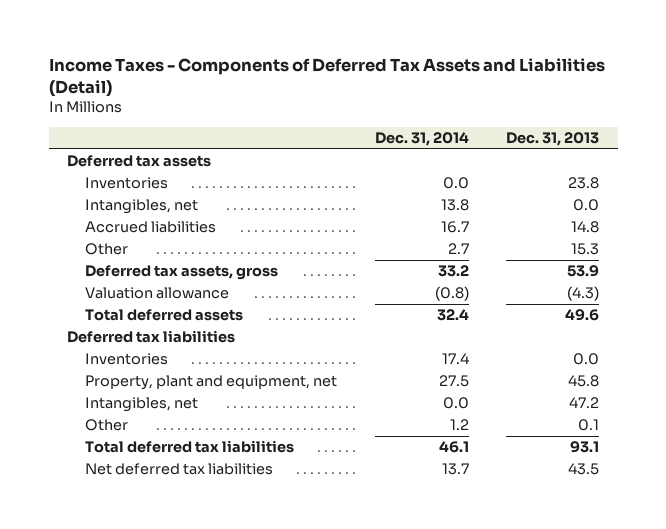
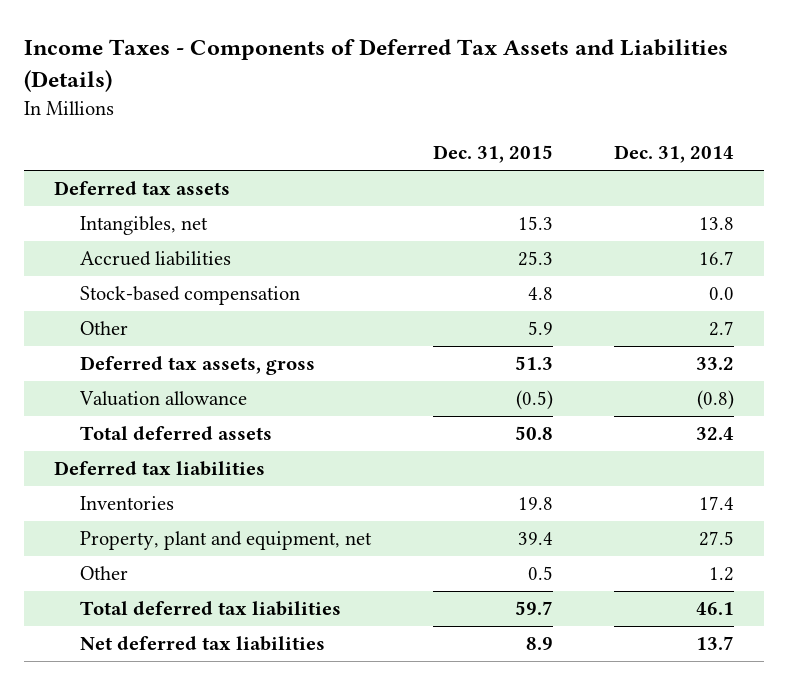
- Income Taxes - Components of Deferred Tax Assets and Liabilities (Detail)
+ Income Taxes - Components of Deferred Tax Assets and Liabilities (Details)
- | Dec. 31, 2014 | Dec. 31, 2013
+ | Dec. 31, 2015 | Dec. 31, 2014
- Inventories | 0.0 | 23.8
+ Stock-based compensation | 4.8 | 0.0
- Intangibles, net | 0.0 | 47.2

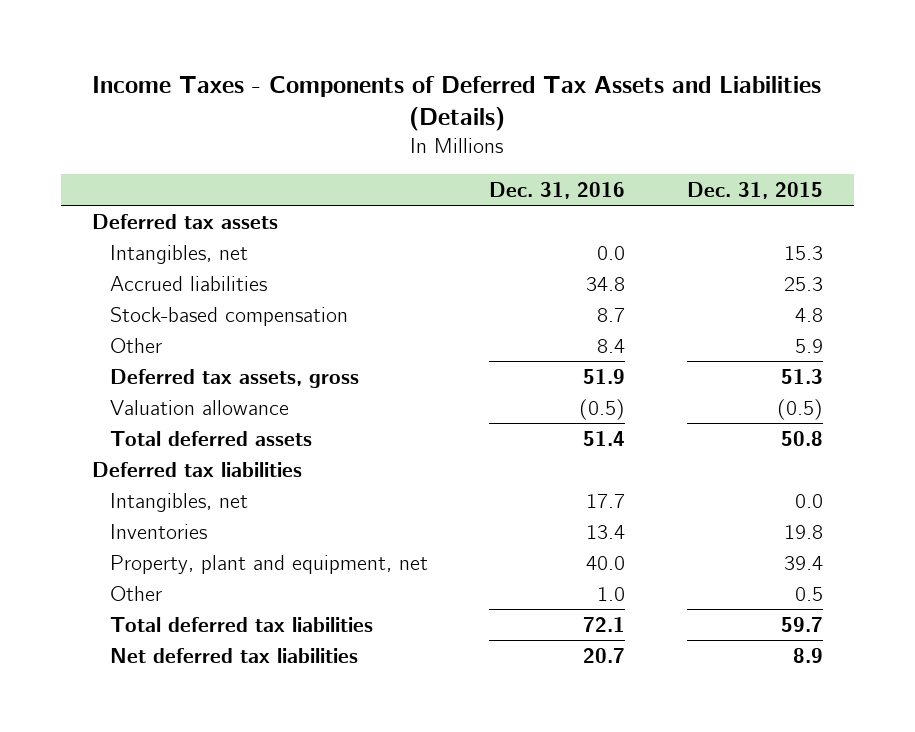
- | Dec. 31, 2015 | Dec. 31, 2014
+ | Dec. 31, 2016 | Dec. 31, 2015
+ Intangibles, net | 17.7 | 0.0

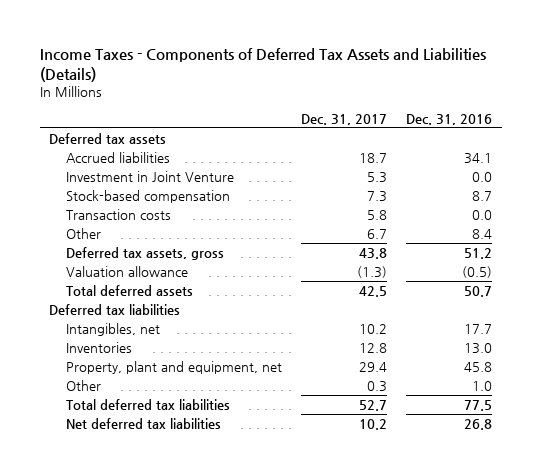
- | Dec. 31, 2016 | Dec. 31, 2015
+ | Dec. 31, 2017 | Dec. 31, 2016
- Intangibles, net | 0.0 | 15.3
- Accrued liabilities | 34.8 | 25.3
+ Accrued liabilities | 18.7 | 34.1
+ Investment in Joint Venture | 5.3 | 0.0
+ Transaction costs | 5.8 | 0.0
- Deferred tax assets, gross | 51.9 | 51.3
+ Deferred tax assets, gross | 43.8 | 51.2
- Total deferred assets | 51.4 | 50.8
+ Total deferred assets | 42.5 | 50.7
- Inventories | 13.4 | 19.8
- Property, plant and equipment, net | 40.0 | 39.4
+ Inventories | 12.8 | 13.0
+ Property, plant and equipment, net | 29.4 | 45.8
- Total deferred tax liabilities | 72.1 | 59.7
- Net deferred tax liabilities | 20.7 | 8.9
+ Total deferred tax liabilities | 52.7 | 77.5
+ Net deferred tax liabilities | 10.2 | 26.8

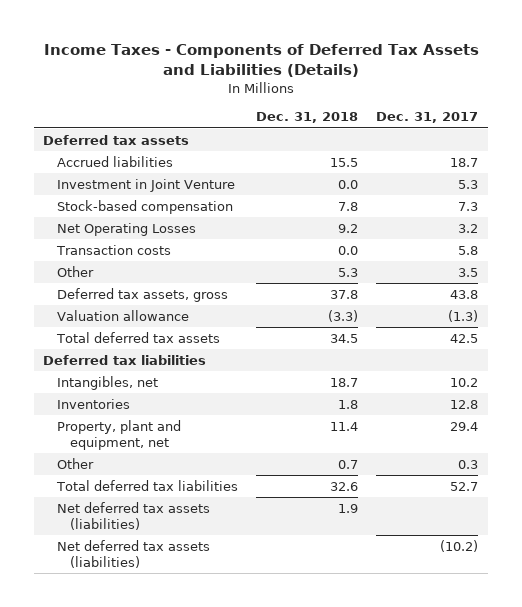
- | Dec. 31, 2017 | Dec. 31, 2016
+ | Dec. 31, 2018 | Dec. 31, 2017
+ Net Operating Losses | 9.2 | 3.2
- Other | 6.7 | 8.4
+ Other | 5.3 | 3.5
- Total deferred assets | 42.5 | 50.7
+ Total deferred tax assets | 34.5 | 42.5
- Net deferred tax liabilities | 10.2 | 26.8
+ Net deferred tax assets (liabilities) | 1.9 |
+ Net deferred tax assets (liabilities) | | (10.2)

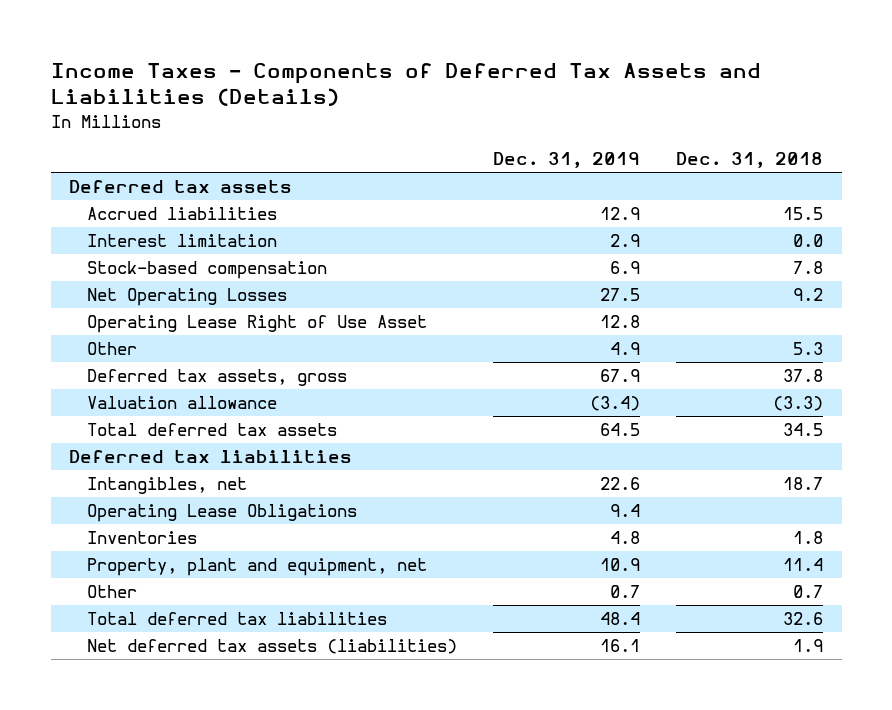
- | Dec. 31, 2018 | Dec. 31, 2017
+ | Dec. 31, 2019 | Dec. 31, 2018
- Investment in Joint Venture | 0.0 | 5.3
+ Interest limitation | 2.9 | 0.0
- Transaction costs | 0.0 | 5.8
+ Operating Lease Right of Use Asset | 12.8 |
+ Operating Lease Obligations | 9.4 |
- Net deferred tax assets (liabilities) | | (10.2)

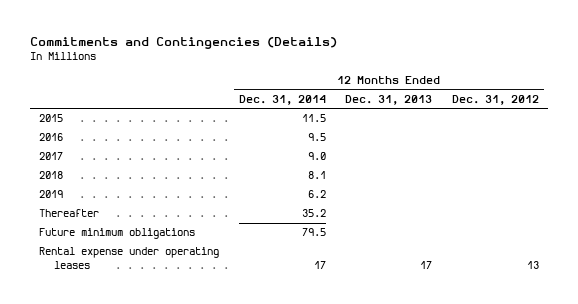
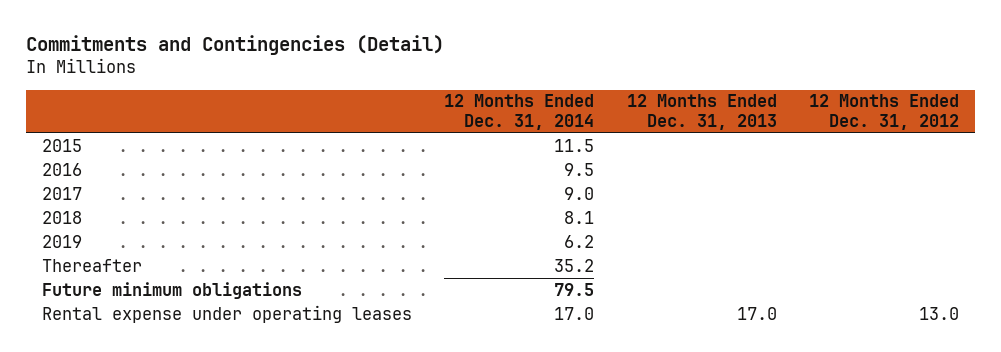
- Commitments and Contingencies (Details)
+ Commitments and Contingencies (Detail)
- Rental expense under operating leases | 17 | 17 | 13
+ Rental expense under operating leases | 17.0 | 17.0 | 13.0

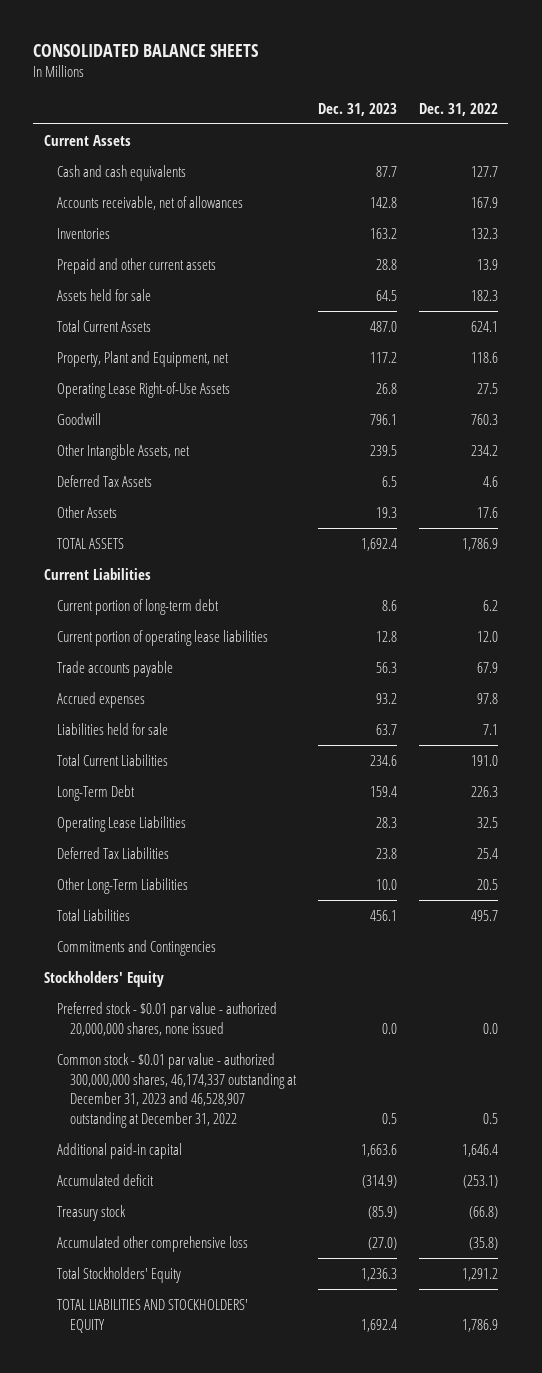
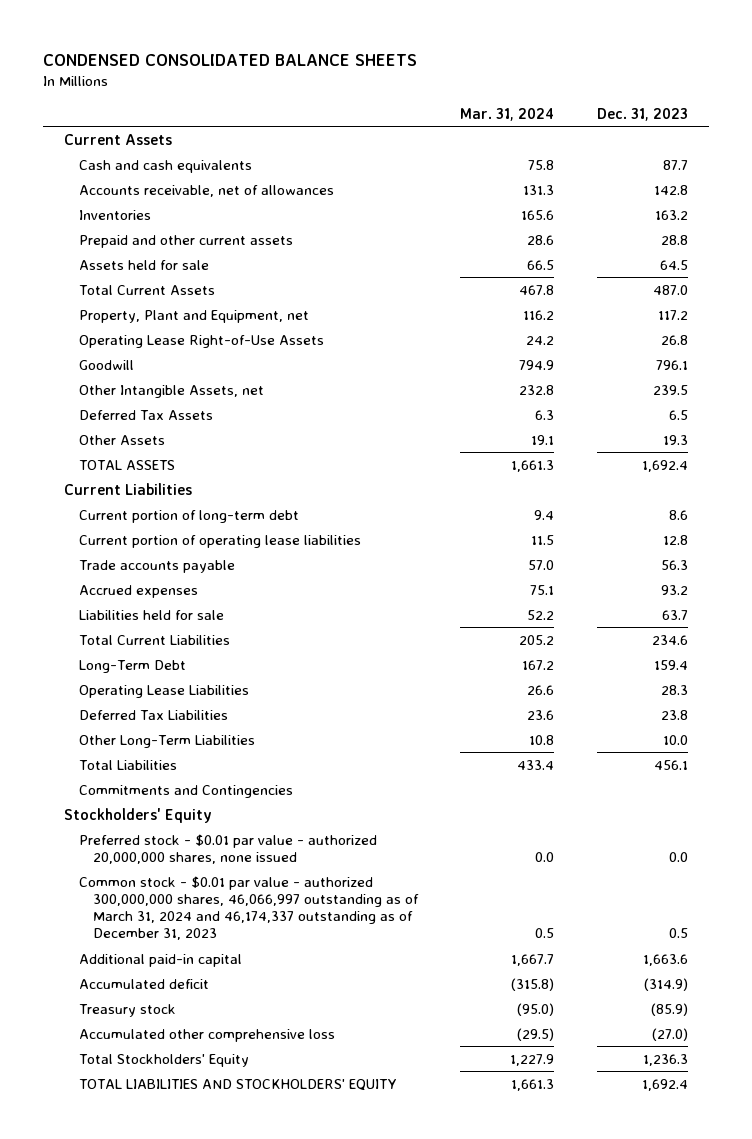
- CONSOLIDATED BALANCE SHEETS
+ CONDENSED CONSOLIDATED BALANCE SHEETS
- | Dec. 31, 2023 | Dec. 31, 2022
+ | Mar. 31, 2024 | Dec. 31, 2023
- Common stock - $0.01 par value - authorized 300,000,000 shares, 46,174,337 outstanding at December 31, 2023 and 46,528,907 outstanding at December 31, 2022 | 0.5 | 0.5
+ Common stock - $0.01 par value - authorized 300,000,000 shares, 46,066,997 outstanding as of March 31, 2024 and 46,174,337 outstanding as of December 31, 2023 | 0.5 | 0.5

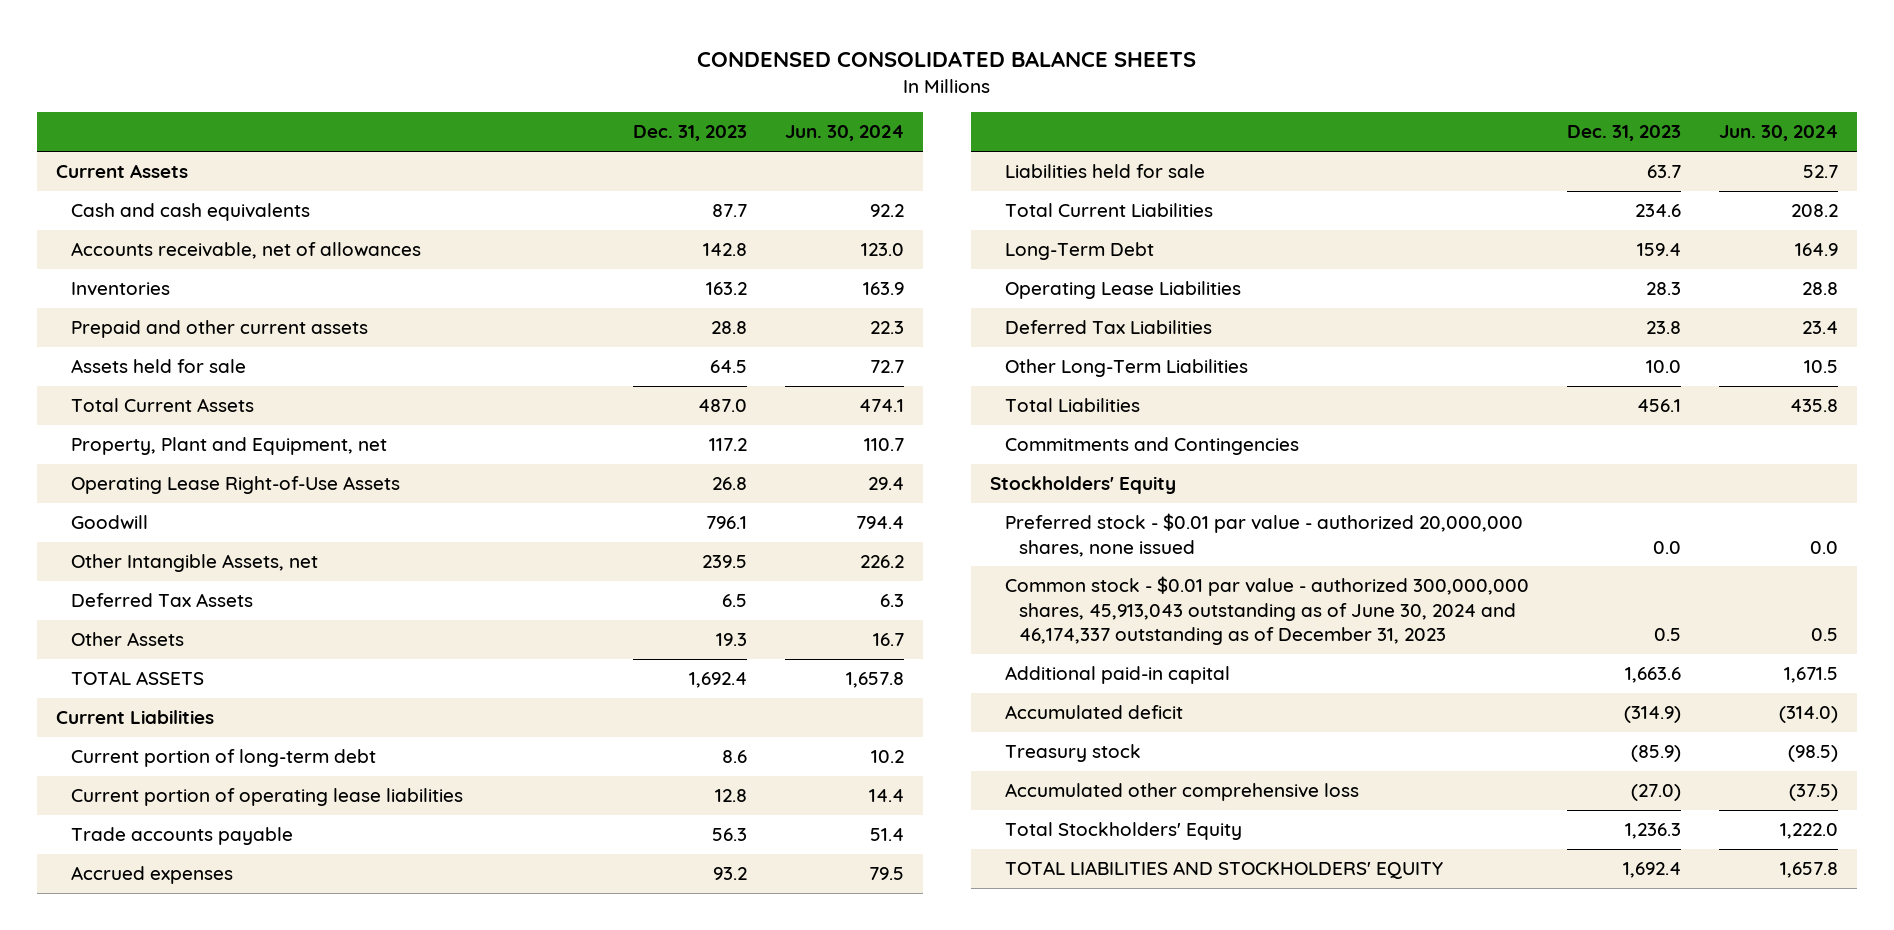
- | Mar. 31, 2024 | Dec. 31, 2023
+ | Dec. 31, 2023 | Jun. 30, 2024
- Common stock - $0.01 par value - authorized 300,000,000 shares, 46,066,997 outstanding as of March 31, 2024 and 46,174,337 outstanding as of December 31, 2023 | 0.5 | 0.5
+ Common stock - $0.01 par value - authorized 300,000,000 shares, 45,913,043 outstanding as of June 30, 2024 and 46,174,337 outstanding as of December 31, 2023 | 0.5 | 0.5

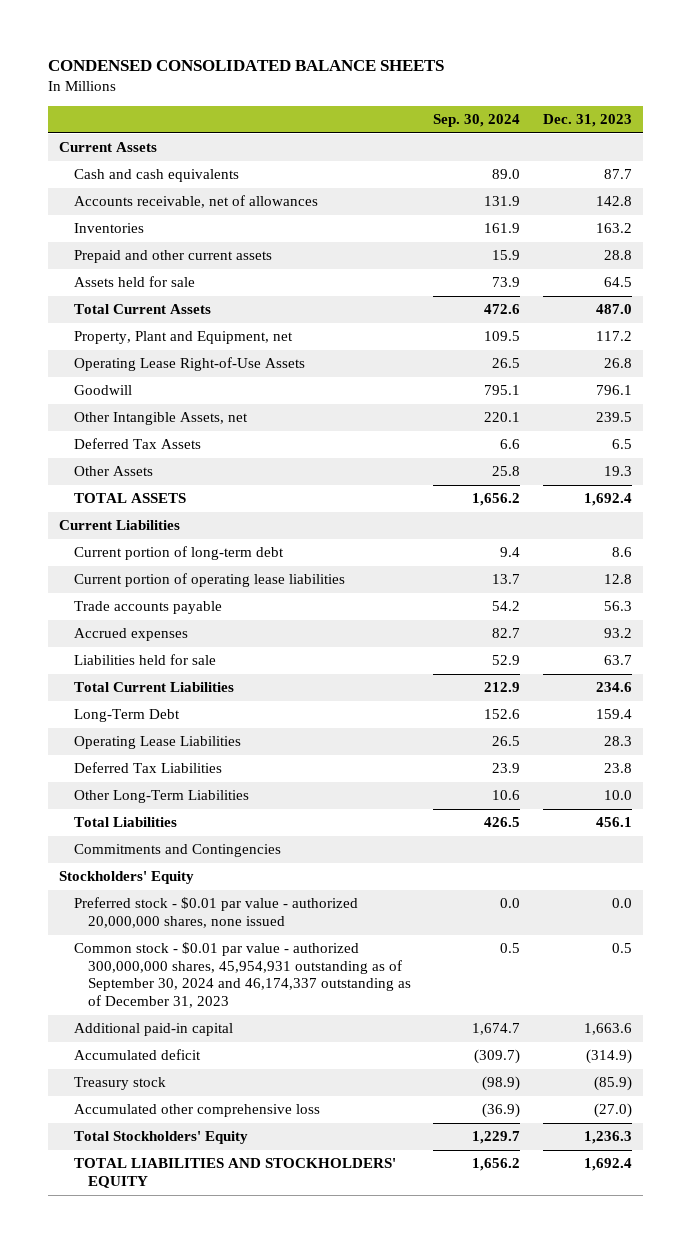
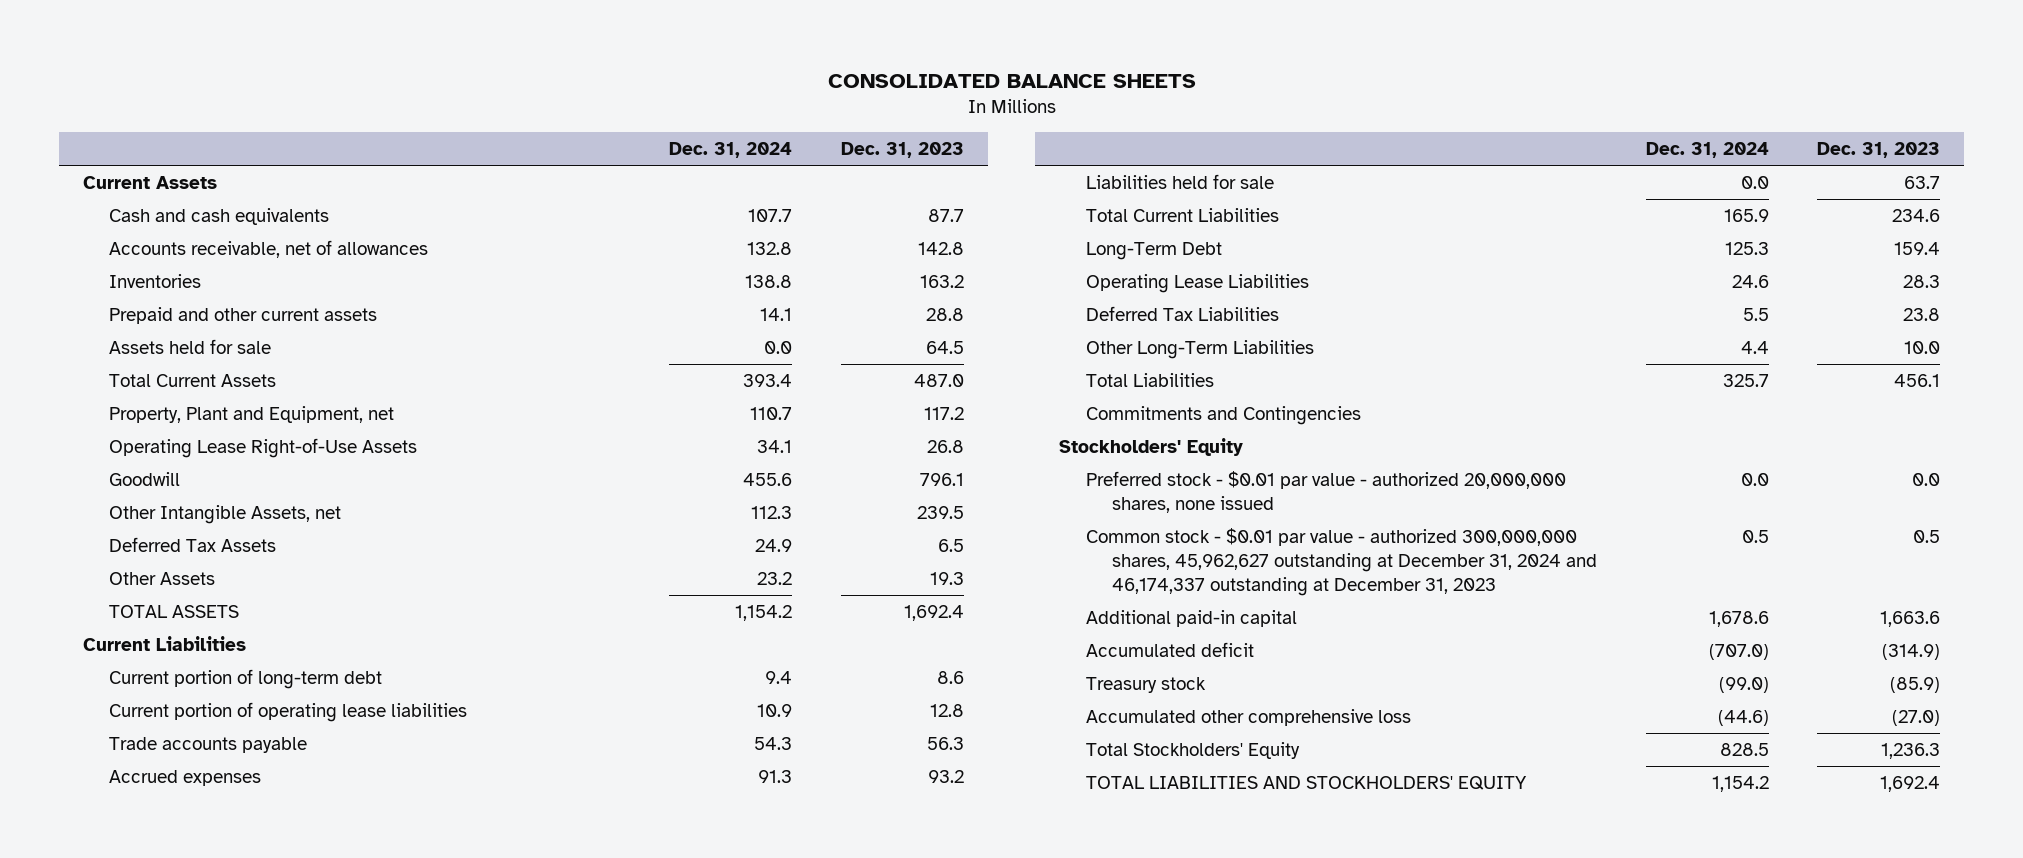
- CONDENSED CONSOLIDATED BALANCE SHEETS
+ CONSOLIDATED BALANCE SHEETS
- | Sep. 30, 2024 | Dec. 31, 2023
+ | Dec. 31, 2024 | Dec. 31, 2023
- Common stock - $0.01 par value - authorized 300,000,000 shares, 45,954,931 outstanding as of September 30, 2024 and 46,174,337 outstanding as of December 31, 2023 | 0.5 | 0.5
+ Common stock - $0.01 par value - authorized 300,000,000 shares, 45,962,627 outstanding at December 31, 2024 and 46,174,337 outstanding at December 31, 2023 | 0.5 | 0.5

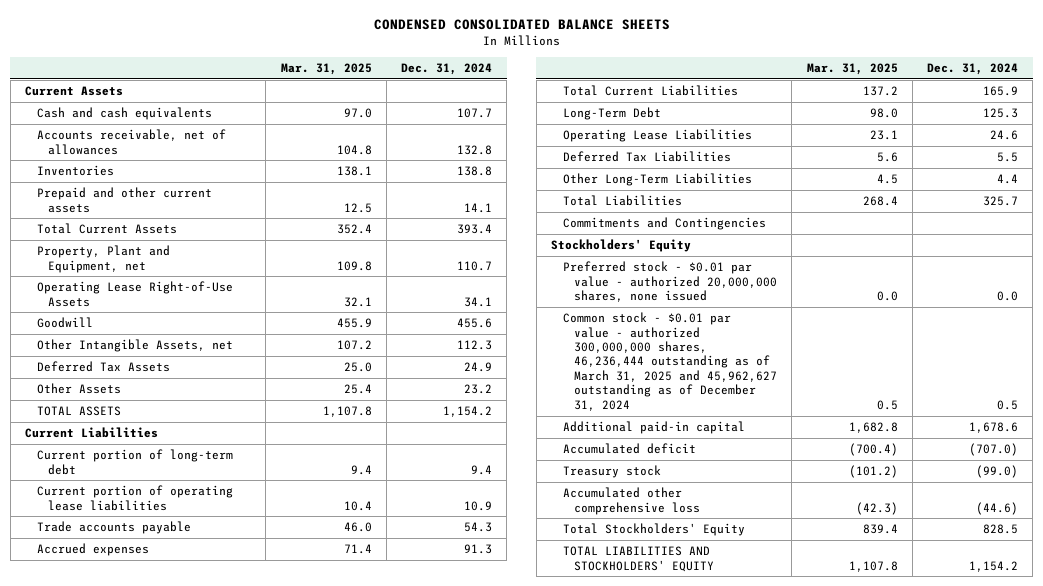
- CONSOLIDATED BALANCE SHEETS
+ CONDENSED CONSOLIDATED BALANCE SHEETS
- | Dec. 31, 2024 | Dec. 31, 2023
+ | Mar. 31, 2025 | Dec. 31, 2024
- Assets held for sale | 0.0 | 64.5
- Liabilities held for sale | 0.0 | 63.7
- Common stock - $0.01 par value - authorized 300,000,000 shares, 45,962,627 outstanding at December 31, 2024 and 46,174,337 outstanding at December 31, 2023 | 0.5 | 0.5
+ Common stock - $0.01 par value - authorized 300,000,000 shares, 46,236,444 outstanding as of March 31, 2025 and 45,962,627 outstanding as of December 31, 2024 | 0.5 | 0.5

